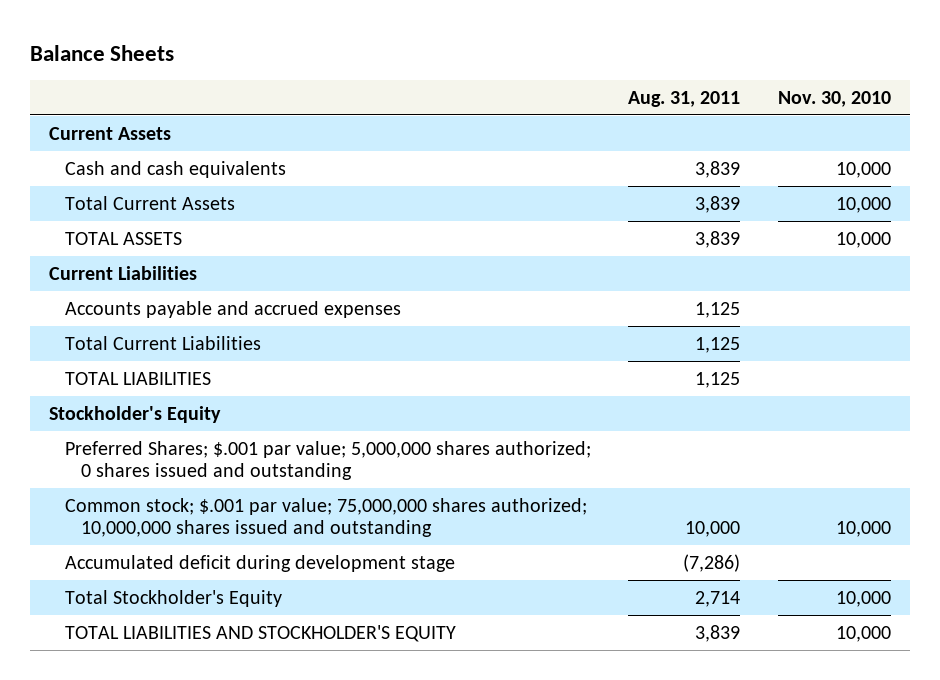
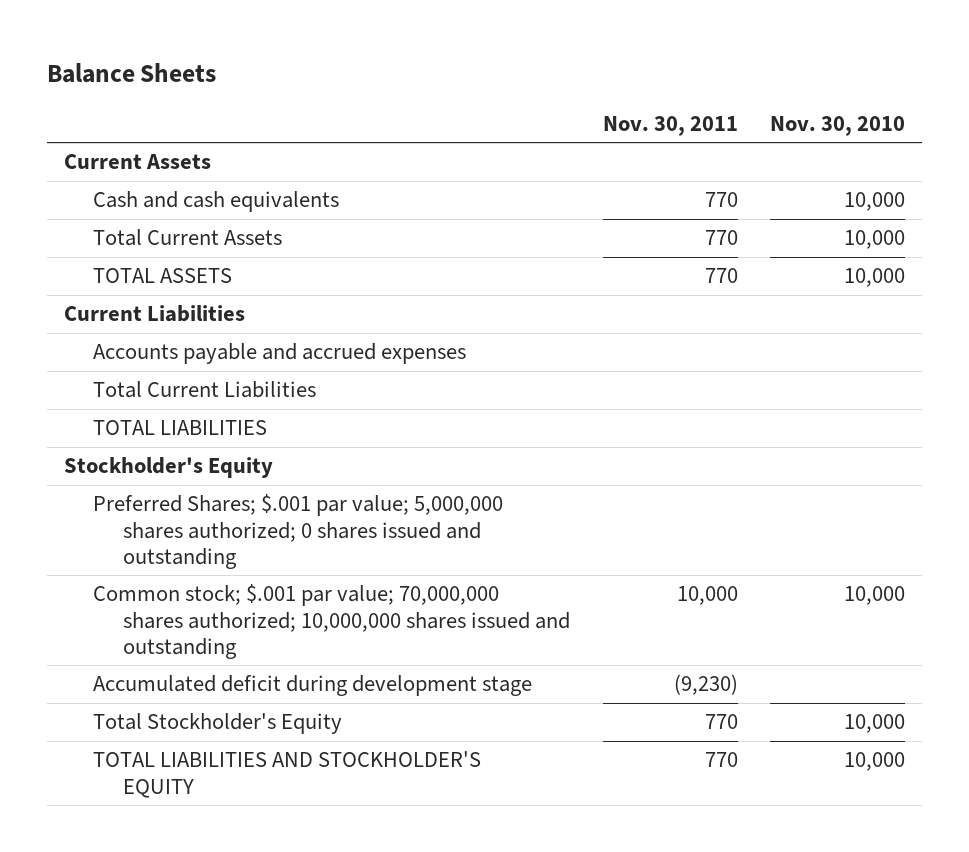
- | Aug. 31, 2011 | Nov. 30, 2010
+ | Nov. 30, 2011 | Nov. 30, 2010
- Common stock; $.001 par value; 75,000,000 shares authorized; 10,000,000 shares issued and outstanding | 10,000 | 10,000
+ Common stock; $.001 par value; 70,000,000 shares authorized; 10,000,000 shares issued and outstanding | 10,000 | 10,000

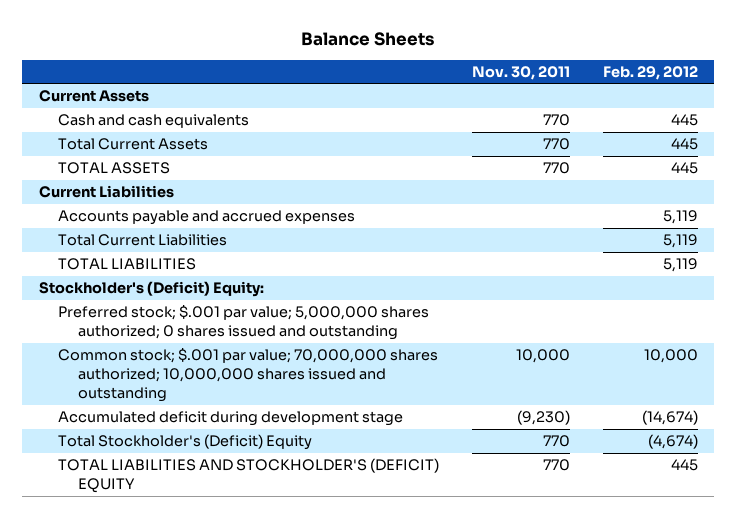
- | Nov. 30, 2011 | Nov. 30, 2010
+ | Nov. 30, 2011 | Feb. 29, 2012
- Stockholder's Equity
- Preferred Shares; $.001 par value; 5,000,000 shares authorized; 0 shares issued and outstanding
+ Stockholder's (Deficit) Equity:
+ Preferred stock; $.001 par value; 5,000,000 shares authorized; 0 shares issued and outstanding
- Total Stockholder's Equity | 770 | 10,000
- TOTAL LIABILITIES AND STOCKHOLDER'S EQUITY | 770 | 10,000
+ Total Stockholder's (Deficit) Equity | 770 | (4,674)
+ TOTAL LIABILITIES AND STOCKHOLDER'S (DEFICIT) EQUITY | 770 | 445

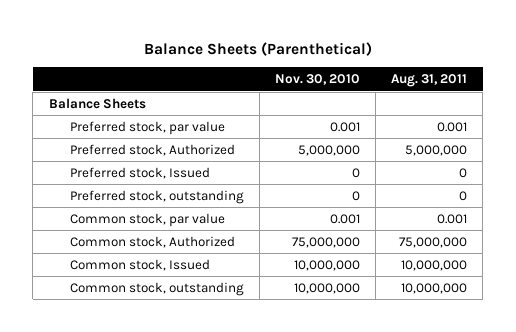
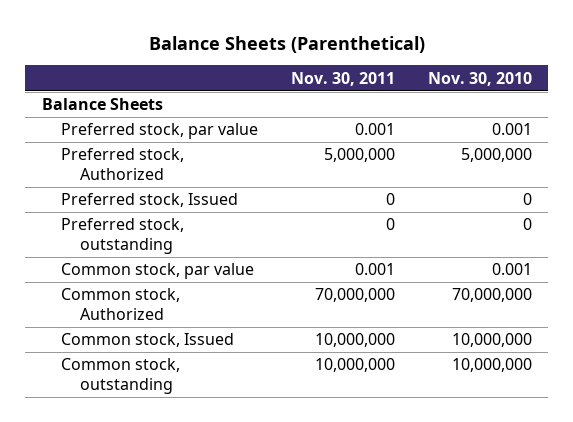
- | Nov. 30, 2010 | Aug. 31, 2011
+ | Nov. 30, 2011 | Nov. 30, 2010
- Common stock, Authorized | 75,000,000 | 75,000,000
+ Common stock, Authorized | 70,000,000 | 70,000,000

